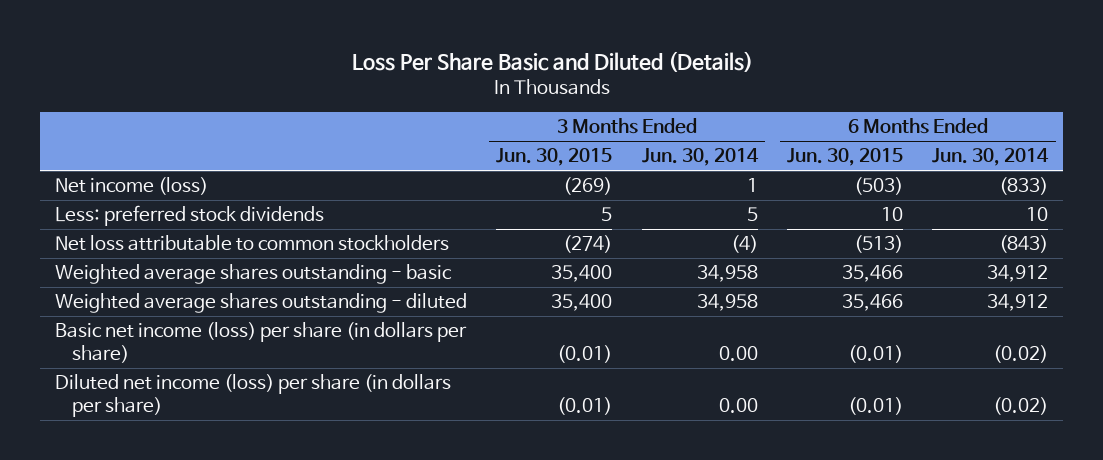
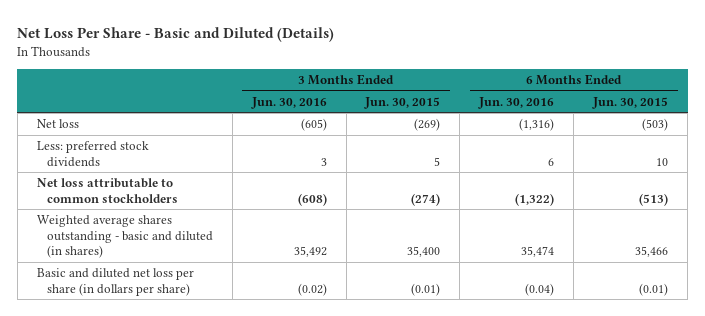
- Loss Per Share Basic and Diluted (Details)
+ Net Loss Per Share - Basic and Diluted (Details)
- | 3 Months Ended Jun. 30, 2015 | 3 Months Ended Jun. 30, 2014 | 6 Months Ended Jun. 30, 2015 | 6 Months Ended Jun. 30, 2014
+ | 3 Months Ended Jun. 30, 2016 | 3 Months Ended Jun. 30, 2015 | 6 Months Ended Jun. 30, 2016 | 6 Months Ended Jun. 30, 2015
- Net income (loss) | (269) | 1 | (503) | (833)
+ Net loss | (605) | (269) | (1,316) | (503)
- Weighted average shares outstanding - basic | 35,400 | 34,958 | 35,466 | 34,912
- Weighted average shares outstanding - diluted | 35,400 | 34,958 | 35,466 | 34,912
- Basic net income (loss) per share (in dollars per share) | (0.01) | 0.00 | (0.01) | (0.02)
- Diluted net income (loss) per share (in dollars per share) | (0.01) | 0.00 | (0.01) | (0.02)
+ Weighted average shares outstanding - basic and diluted (in shares) | 35,492 | 35,400 | 35,474 | 35,466
+ Basic and diluted net loss per share (in dollars per share) | (0.02) | (0.01) | (0.04) | (0.01)

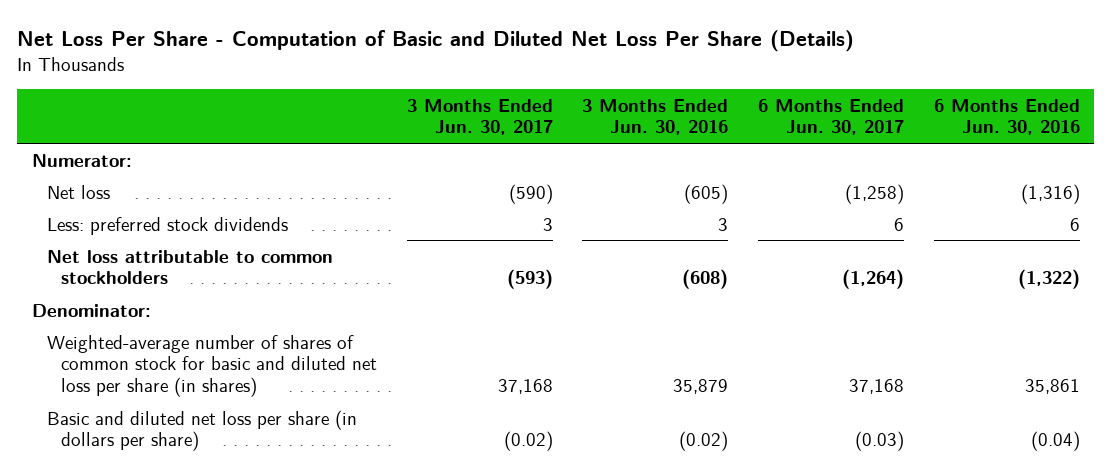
- Net Loss Per Share - Basic and Diluted (Details)
+ Net Loss Per Share - Computation of Basic and Diluted Net Loss Per Share (Details)
- | 3 Months Ended Jun. 30, 2016 | 3 Months Ended Jun. 30, 2015 | 6 Months Ended Jun. 30, 2016 | 6 Months Ended Jun. 30, 2015
+ | 3 Months Ended Jun. 30, 2017 | 3 Months Ended Jun. 30, 2016 | 6 Months Ended Jun. 30, 2017 | 6 Months Ended Jun. 30, 2016
+ Numerator:
- Weighted average shares outstanding - basic and diluted (in shares) | 35,492 | 35,400 | 35,474 | 35,466
+ Denominator:
+ Weighted-average number of shares of common stock for basic and diluted net loss per share (in shares) | 37,168 | 35,879 | 37,168 | 35,861

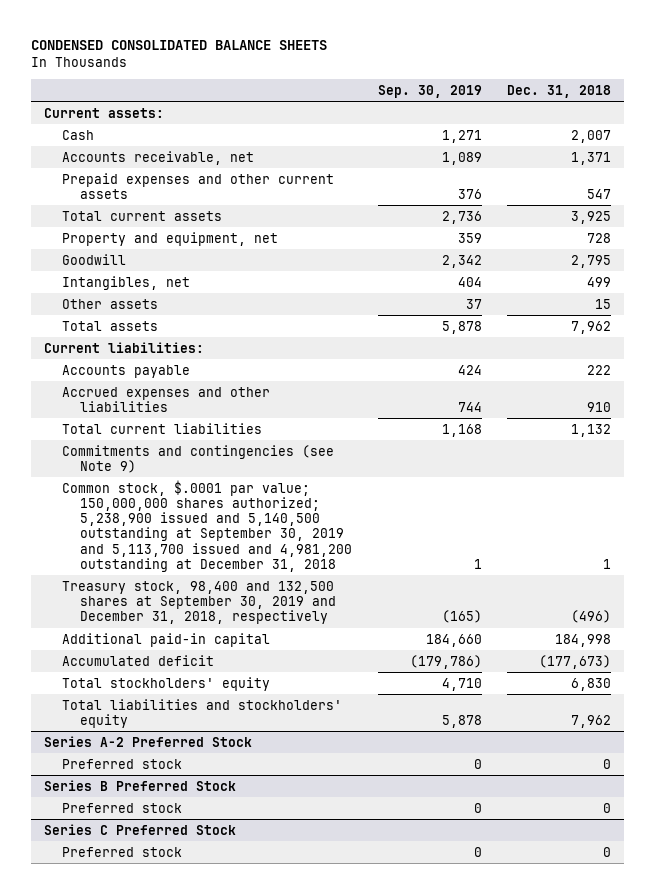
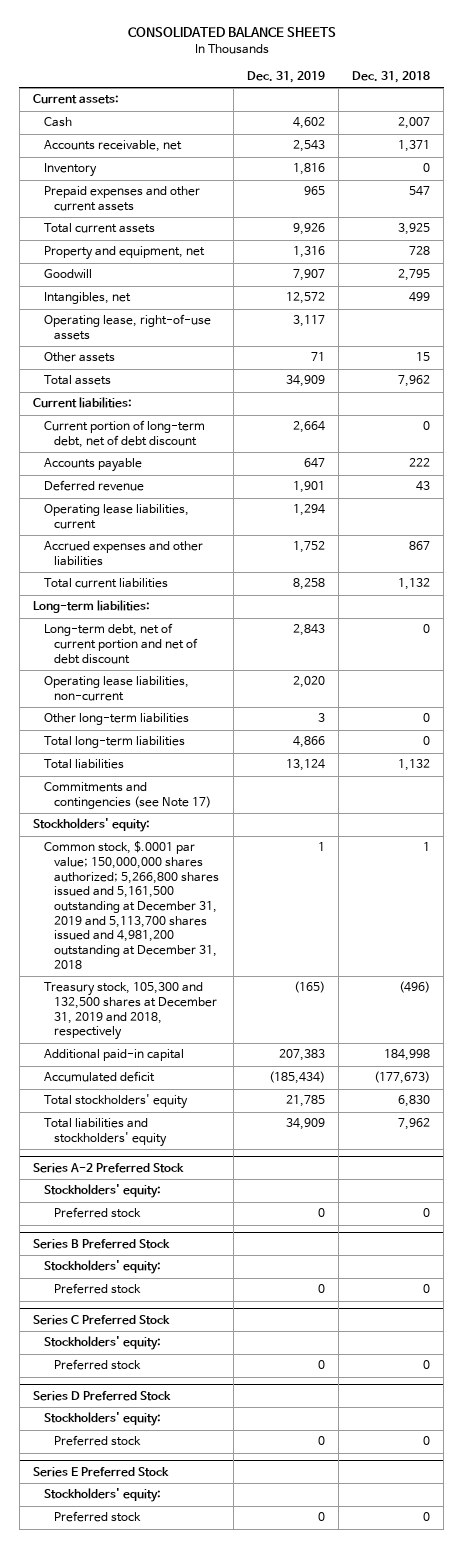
- CONDENSED CONSOLIDATED BALANCE SHEETS
+ CONSOLIDATED BALANCE SHEETS
- | Sep. 30, 2019 | Dec. 31, 2018
+ | Dec. 31, 2019 | Dec. 31, 2018
+ Inventory | 1,816 | 0
+ Operating lease, right-of-use assets | 3,117 |
+ Current portion of long-term debt, net of debt discount | 2,664 | 0
- Accrued expenses and other liabilities | 744 | 910
+ Deferred revenue | 1,901 | 43
+ Operating lease liabilities, current | 1,294 |
+ Accrued expenses and other liabilities | 1,752 | 867
- Commitments and contingencies (see Note 9)
- Common stock, $.0001 par value; 150,000,000 shares authorized; 5,238,900 issued and 5,140,500 outstanding at September 30, 2019 and 5,113,700 issued and 4,981,200 outstanding at December 31, 2018 | 1 | 1
- Treasury stock, 98,400 and 132,500 shares at September 30, 2019 and December 31, 2018, respectively | (165) | (496)
+ Long-term liabilities:
+ Long-term debt, net of current portion and net of debt discount | 2,843 | 0
+ Operating lease liabilities, non-current | 2,020 |
+ Other long-term liabilities | 3 | 0
+ Total long-term liabilities | 4,866 | 0
+ Total liabilities | 13,124 | 1,132
+ Commitments and contingencies (see Note 17)
+ Stockholders' equity:
+ Common stock, $.0001 par value; 150,000,000 shares authorized; 5,266,800 shares issued and 5,161,500 outstanding at December 31, 2019 and 5,113,700 shares issued and 4,981,200 outstanding at December 31, 2018 | 1 | 1
+ Treasury stock, 105,300 and 132,500 shares at December 31, 2019 and 2018, respectively | (165) | (496)
@ Series A-2 Preferred Stock
+ Stockholders' equity:
@ Series B Preferred Stock
+ Stockholders' equity:
@ Series C Preferred Stock
+ Stockholders' equity:
+ Series D Preferred Stock
+ Stockholders' equity:
+ Preferred stock | 0 | 0
+ Series E Preferred Stock
+ Stockholders' equity:
+ Preferred stock | 0 | 0

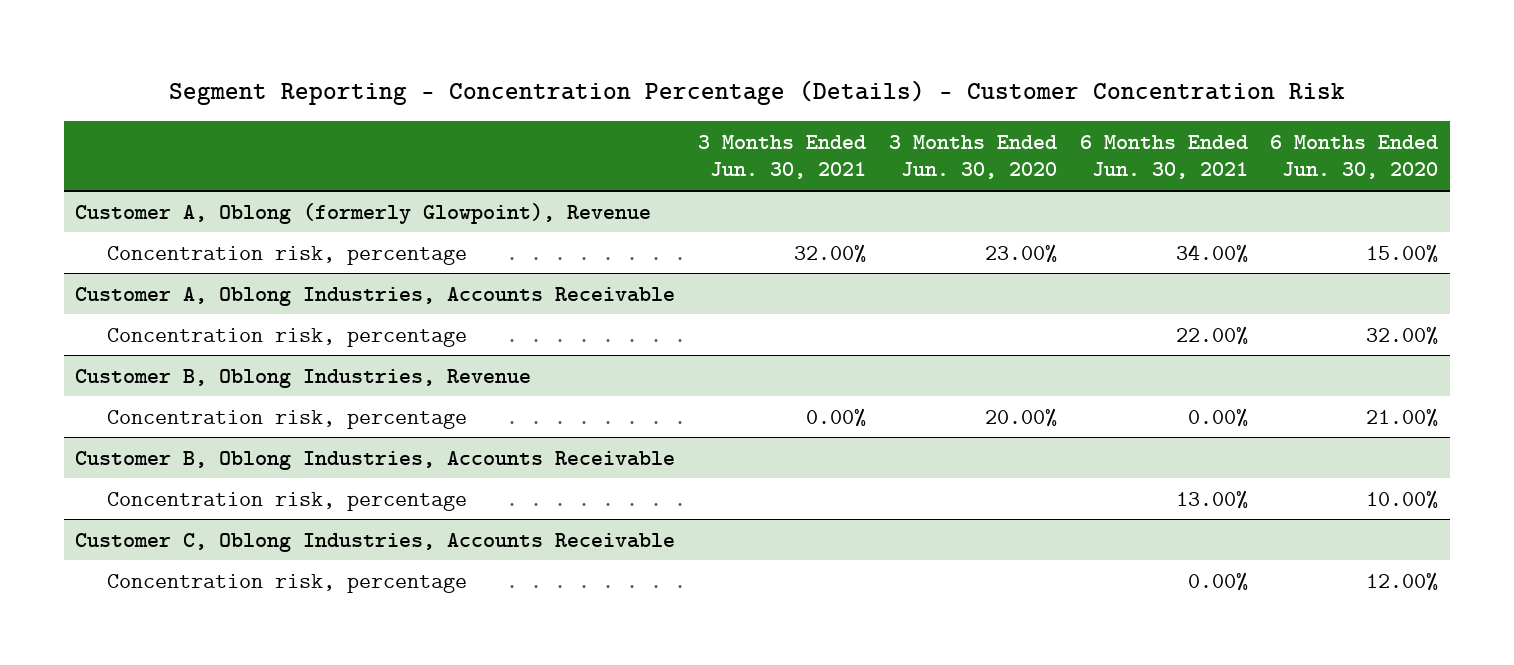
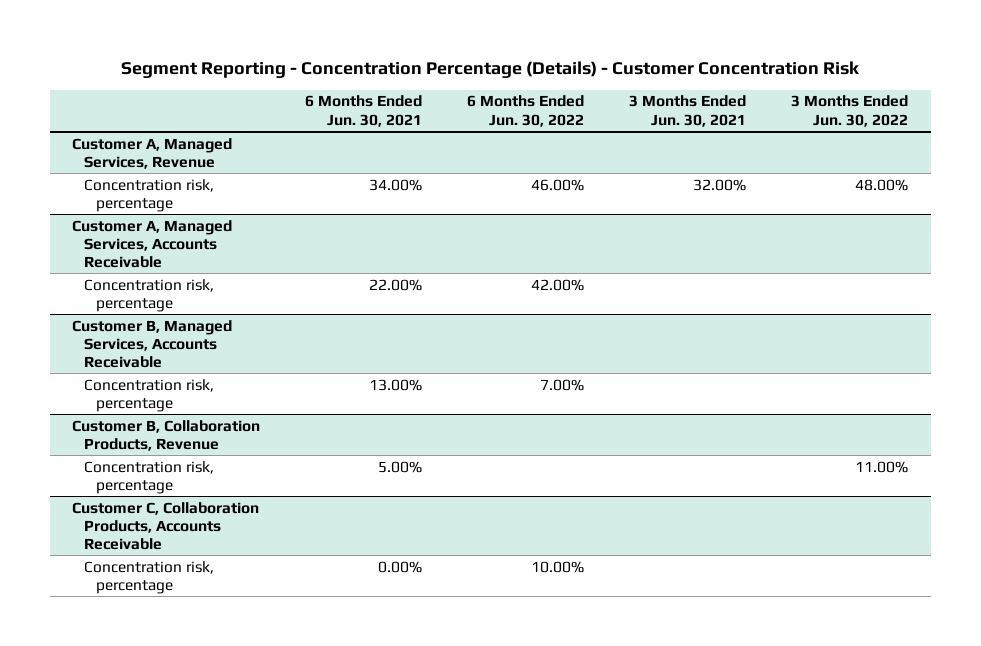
- | 3 Months Ended Jun. 30, 2021 | 3 Months Ended Jun. 30, 2020 | 6 Months Ended Jun. 30, 2021 | 6 Months Ended Jun. 30, 2020
+ | 6 Months Ended Jun. 30, 2021 | 6 Months Ended Jun. 30, 2022 | 3 Months Ended Jun. 30, 2021 | 3 Months Ended Jun. 30, 2022
- Customer A, Oblong (formerly Glowpoint), Revenue
+ Customer A, Managed Services, Revenue
- Customer A, Oblong Industries, Accounts Receivable
+ Customer A, Managed Services, Accounts Receivable
- Customer B, Oblong Industries, Revenue
- Concentration risk, percentage | 0.00% | 20.00% | 0.00% | 21.00%
- Customer B, Oblong Industries, Accounts Receivable
+ Customer B, Managed Services, Accounts Receivable
- Customer C, Oblong Industries, Accounts Receivable
+ Customer B, Collaboration Products, Revenue
+ Concentration risk, percentage | 5.00% | | | 11.00%
+ Customer C, Collaboration Products, Accounts Receivable

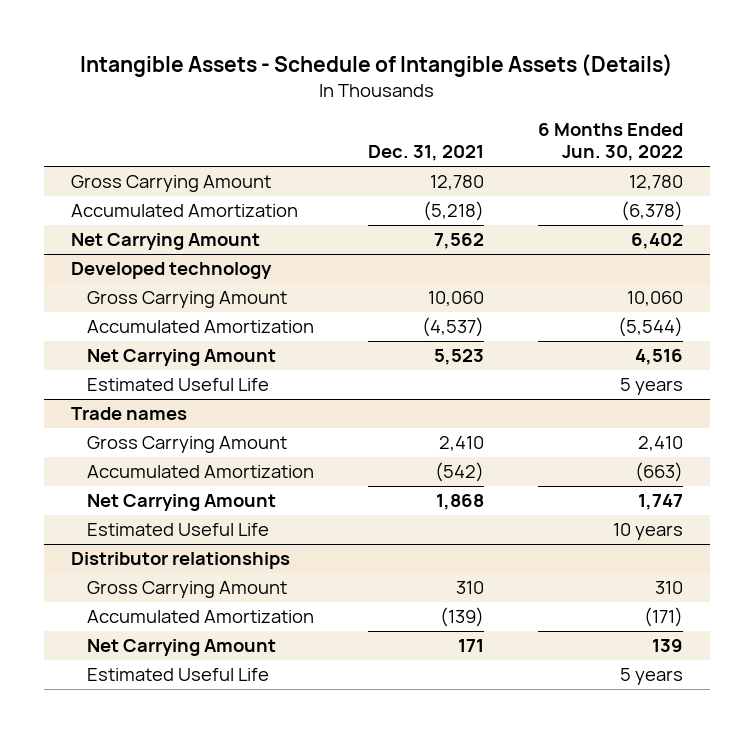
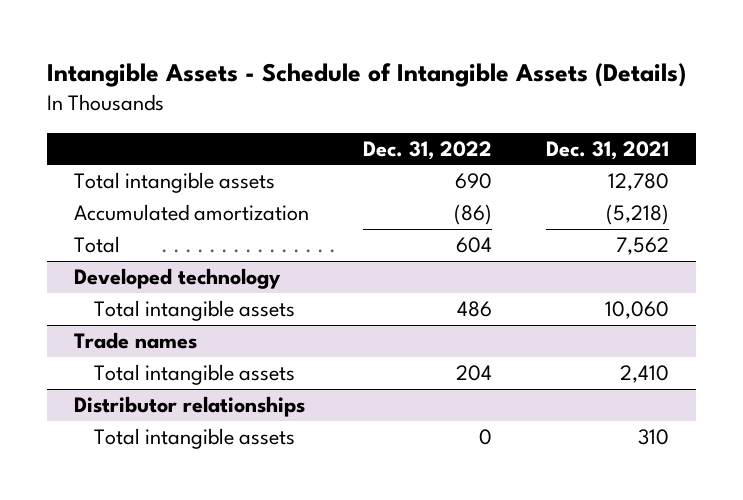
- | Dec. 31, 2021 | 6 Months Ended Jun. 30, 2022
+ | Dec. 31, 2022 | Dec. 31, 2021
- Gross Carrying Amount | 12,780 | 12,780
- Accumulated Amortization | (5,218) | (6,378)
- Net Carrying Amount | 7,562 | 6,402
+ Total intangible assets | 690 | 12,780
+ Accumulated amortization | (86) | (5,218)
+ Total | 604 | 7,562
@ Developed technology
- Gross Carrying Amount | 10,060 | 10,060
- Accumulated Amortization | (4,537) | (5,544)
- Net Carrying Amount | 5,523 | 4,516
- Estimated Useful Life | | 5 years
+ Total intangible assets | 486 | 10,060
@ Trade names
- Gross Carrying Amount | 2,410 | 2,410
- Accumulated Amortization | (542) | (663)
- Net Carrying Amount | 1,868 | 1,747
- Estimated Useful Life | | 10 years
+ Total intangible assets | 204 | 2,410
@ Distributor relationships
- Gross Carrying Amount | 310 | 310
- Accumulated Amortization | (139) | (171)
- Net Carrying Amount | 171 | 139
- Estimated Useful Life | | 5 years
+ Total intangible assets | 0 | 310

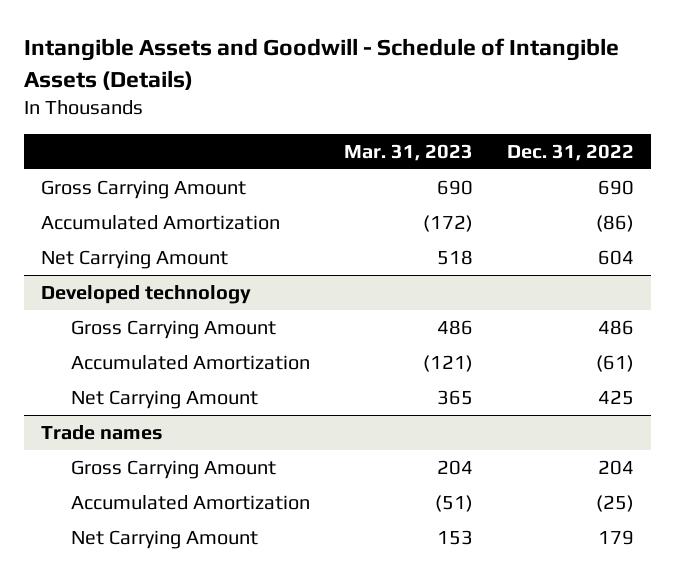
- Intangible Assets - Schedule of Intangible Assets (Details)
+ Intangible Assets and Goodwill - Schedule of Intangible Assets (Details)
- | Dec. 31, 2022 | Dec. 31, 2021
+ | Mar. 31, 2023 | Dec. 31, 2022
- Total intangible assets | 690 | 12,780
- Accumulated amortization | (86) | (5,218)
- Total | 604 | 7,562
+ Gross Carrying Amount | 690 | 690
+ Accumulated Amortization | (172) | (86)
+ Net Carrying Amount | 518 | 604
@ Developed technology
- Total intangible assets | 486 | 10,060
+ Gross Carrying Amount | 486 | 486
+ Accumulated Amortization | (121) | (61)
+ Net Carrying Amount | 365 | 425
@ Trade names
- Total intangible assets | 204 | 2,410
- Distributor relationships
- Total intangible assets | 0 | 310
@ Trade names
+ Gross Carrying Amount | 204 | 204
+ Accumulated Amortization | (51) | (25)
+ Net Carrying Amount | 153 | 179

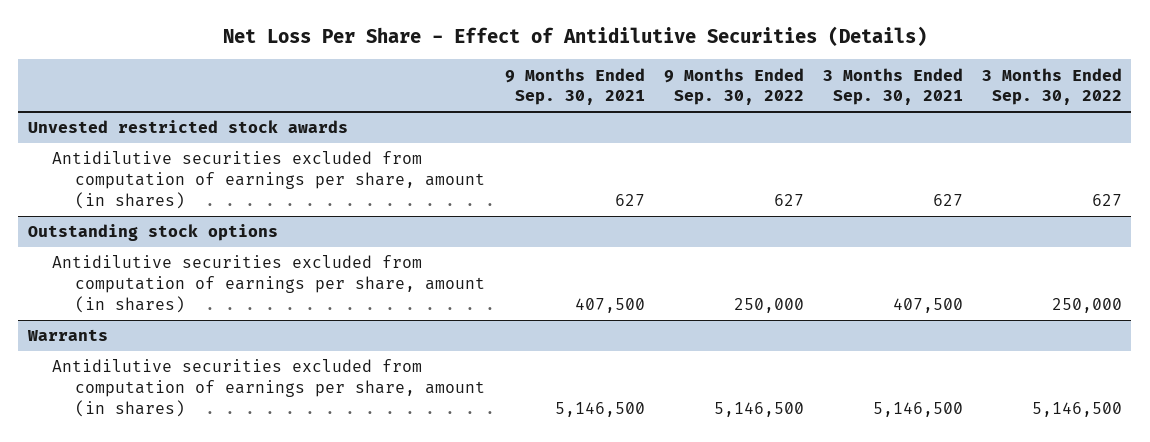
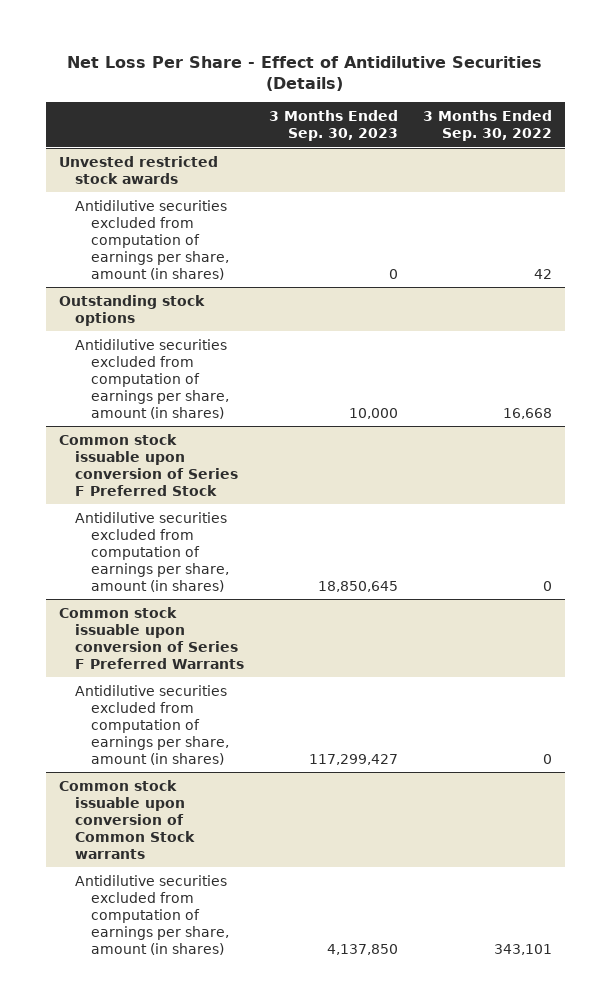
- | 9 Months Ended Sep. 30, 2021 | 9 Months Ended Sep. 30, 2022 | 3 Months Ended Sep. 30, 2021 | 3 Months Ended Sep. 30, 2022
+ | 3 Months Ended Sep. 30, 2023 | 3 Months Ended Sep. 30, 2022
@ Unvested restricted stock awards
- Antidilutive securities excluded from computation of earnings per share, amount (in shares) | 627 | 627 | 627 | 627
+ Antidilutive securities excluded from computation of earnings per share, amount (in shares) | 0 | 42
@ Outstanding stock options
- Antidilutive securities excluded from computation of earnings per share, amount (in shares) | 407,500 | 250,000 | 407,500 | 250,000
- Warrants
- Antidilutive securities excluded from computation of earnings per share, amount (in shares) | 5,146,500 | 5,146,500 | 5,146,500 | 5,146,500
@ Outstanding stock options
+ Antidilutive securities excluded from computation of earnings per share, amount (in shares) | 10,000 | 16,668
+ Common stock issuable upon conversion of Series F Preferred Stock
+ Antidilutive securities excluded from computation of earnings per share, amount (in shares) | 18,850,645 | 0
+ Common stock issuable upon conversion of Series F Preferred Warrants
+ Antidilutive securities excluded from computation of earnings per share, amount (in shares) | 117,299,427 | 0
+ Common stock issuable upon conversion of Common Stock warrants
+ Antidilutive securities excluded from computation of earnings per share, amount (in shares) | 4,137,850 | 343,101

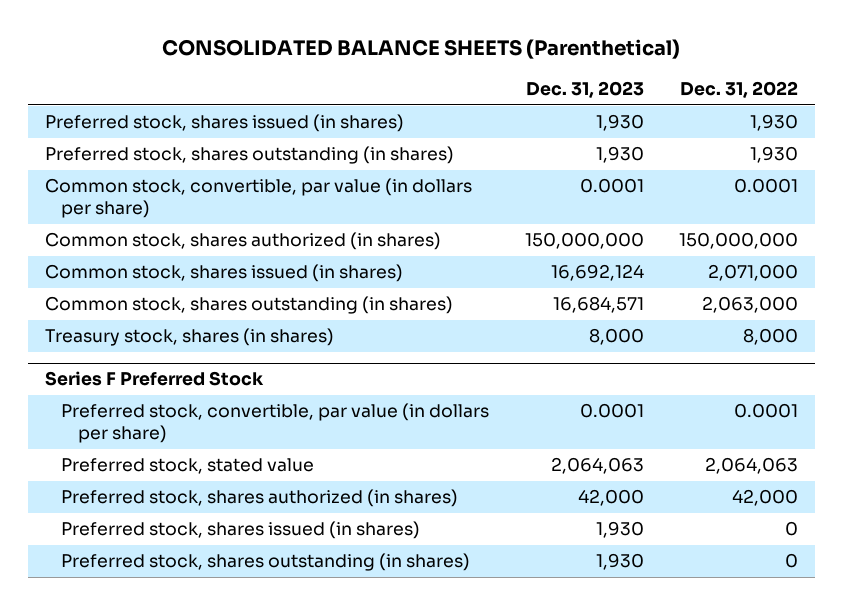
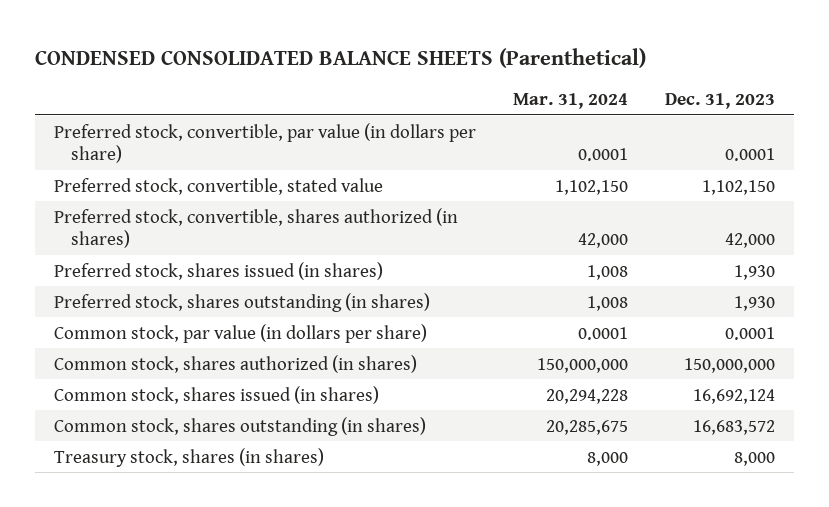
- CONSOLIDATED BALANCE SHEETS (Parenthetical)
+ CONDENSED CONSOLIDATED BALANCE SHEETS (Parenthetical)
- | Dec. 31, 2023 | Dec. 31, 2022
+ | Mar. 31, 2024 | Dec. 31, 2023
+ Preferred stock, convertible, par value (in dollars per share) | 0.0001 | 0.0001
+ Preferred stock, convertible, stated value | 1,102,150 | 1,102,150
+ Preferred stock, convertible, shares authorized (in shares) | 42,000 | 42,000
- Common stock, convertible, par value (in dollars per share) | 0.0001 | 0.0001
+ Common stock, par value (in dollars per share) | 0.0001 | 0.0001
- Common stock, shares outstanding (in shares) | 16,684,571 | 2,063,000
+ Common stock, shares outstanding (in shares) | 20,285,675 | 16,683,572
- Series F Preferred Stock
- Preferred stock, convertible, par value (in dollars per share) | 0.0001 | 0.0001
- Preferred stock, stated value | 2,064,063 | 2,064,063
- Preferred stock, shares authorized (in shares) | 42,000 | 42,000
- Preferred stock, shares issued (in shares) | 1,930 | 0
- Preferred stock, shares outstanding (in shares) | 1,930 | 0

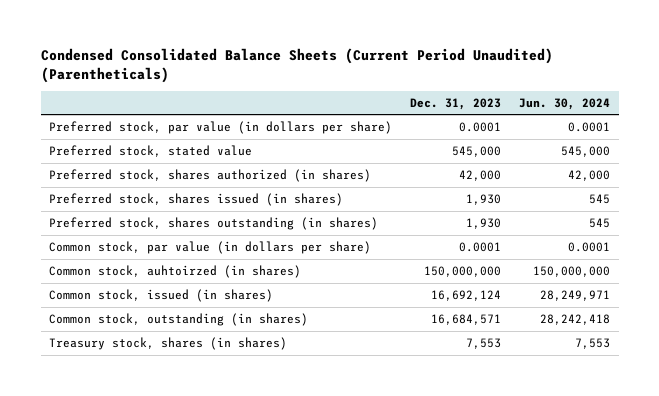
- CONDENSED CONSOLIDATED BALANCE SHEETS (Parenthetical)
+ Condensed Consolidated Balance Sheets (Current Period Unaudited) (Parentheticals)
- | Mar. 31, 2024 | Dec. 31, 2023
+ | Dec. 31, 2023 | Jun. 30, 2024
- Preferred stock, convertible, par value (in dollars per share) | 0.0001 | 0.0001
- Preferred stock, convertible, stated value | 1,102,150 | 1,102,150
- Preferred stock, convertible, shares authorized (in shares) | 42,000 | 42,000
+ Preferred stock, par value (in dollars per share) | 0.0001 | 0.0001
+ Preferred stock, stated value | 545,000 | 545,000
+ Preferred stock, shares authorized (in shares) | 42,000 | 42,000
- Common stock, shares authorized (in shares) | 150,000,000 | 150,000,000
- Common stock, shares issued (in shares) | 20,294,228 | 16,692,124
- Common stock, shares outstanding (in shares) | 20,285,675 | 16,683,572
- Treasury stock, shares (in shares) | 8,000 | 8,000
+ Common stock, auhtoirzed (in shares) | 150,000,000 | 150,000,000
+ Common stock, issued (in shares) | 16,692,124 | 28,249,971
+ Common stock, outstanding (in shares) | 16,684,571 | 28,242,418
+ Treasury stock, shares (in shares) | 7,553 | 7,553

